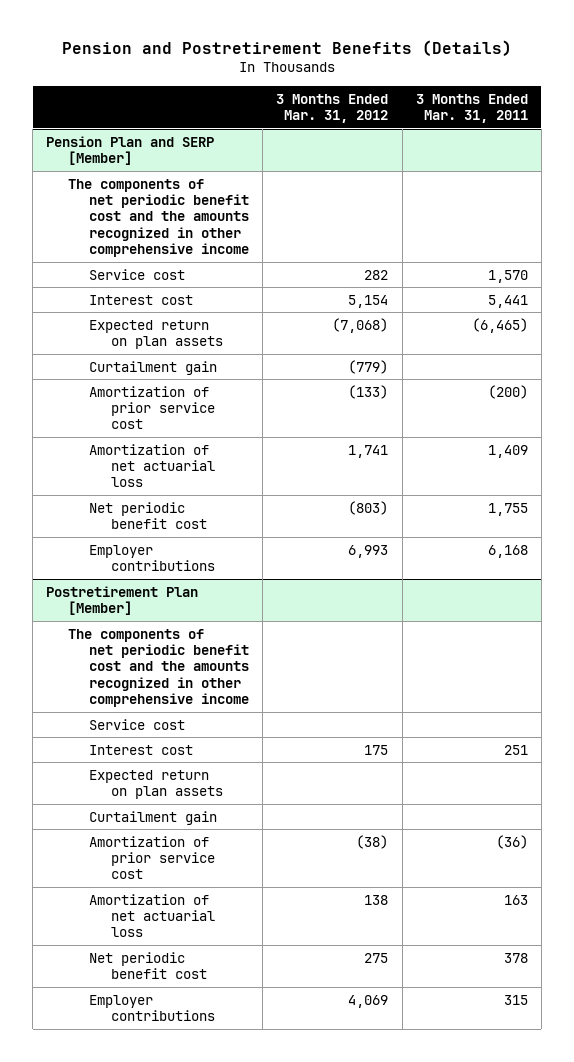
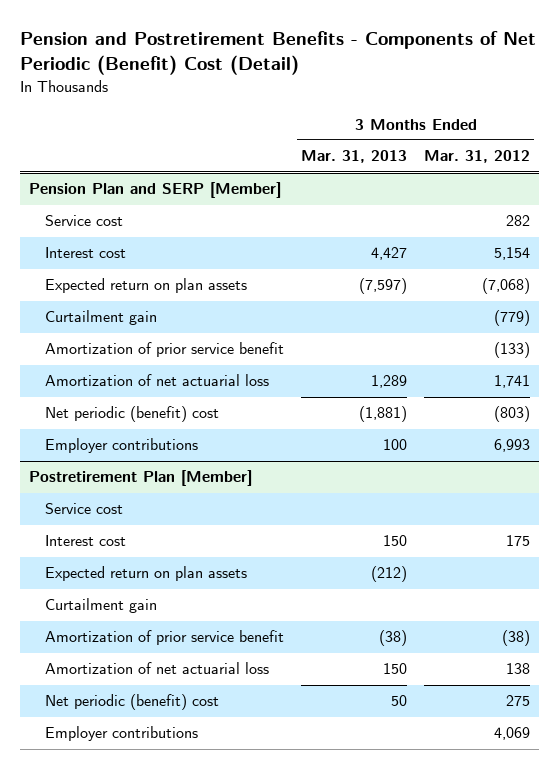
- Pension and Postretirement Benefits (Details)
+ Pension and Postretirement Benefits - Components of Net Periodic (Benefit) Cost (Detail)
- | 3 Months Ended Mar. 31, 2012 | 3 Months Ended Mar. 31, 2011
+ | 3 Months Ended Mar. 31, 2013 | 3 Months Ended Mar. 31, 2012
@ Pension Plan and SERP [Member]
- The components of net periodic benefit cost and the amounts recognized in other comprehensive income
- Amortization of prior service cost | (133) | (200)
+ Amortization of prior service benefit | | (133)
- Net periodic benefit cost | (803) | 1,755
+ Net periodic (benefit) cost | (1,881) | (803)
@ Postretirement Plan [Member]
- The components of net periodic benefit cost and the amounts recognized in other comprehensive income
- Amortization of prior service cost | (38) | (36)
+ Amortization of prior service benefit | (38) | (38)
- Net periodic benefit cost | 275 | 378
+ Net periodic (benefit) cost | 50 | 275

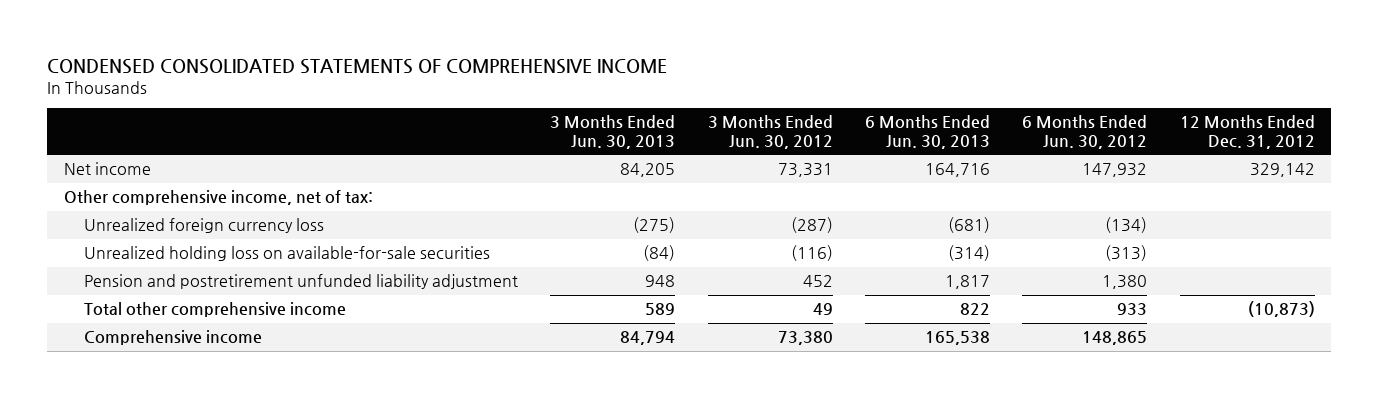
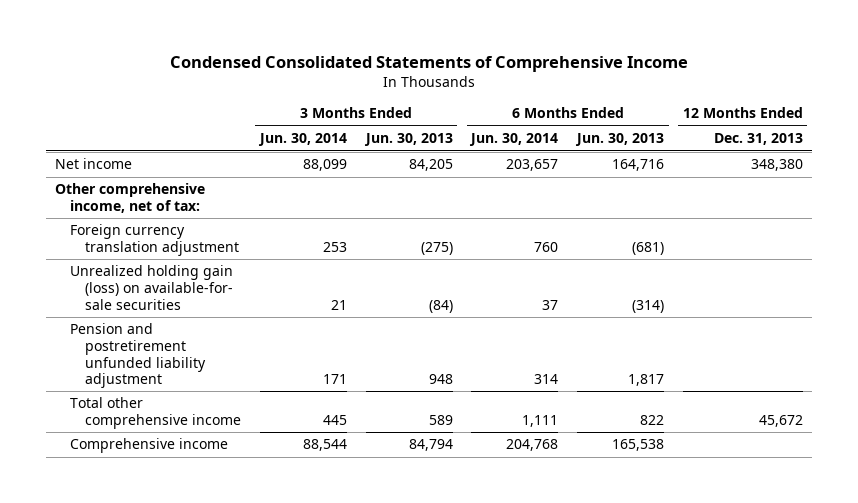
- CONDENSED CONSOLIDATED STATEMENTS OF COMPREHENSIVE INCOME
+ Condensed Consolidated Statements of Comprehensive Income
- | 3 Months Ended Jun. 30, 2013 | 3 Months Ended Jun. 30, 2012 | 6 Months Ended Jun. 30, 2013 | 6 Months Ended Jun. 30, 2012 | 12 Months Ended Dec. 31, 2012
+ | 3 Months Ended Jun. 30, 2014 | 3 Months Ended Jun. 30, 2013 | 6 Months Ended Jun. 30, 2014 | 6 Months Ended Jun. 30, 2013 | 12 Months Ended Dec. 31, 2013
- Unrealized foreign currency loss | (275) | (287) | (681) | (134) |
- Unrealized holding loss on available-for-sale securities | (84) | (116) | (314) | (313) |
+ Foreign currency translation adjustment | 253 | (275) | 760 | (681) |
+ Unrealized holding gain (loss) on available-for- sale securities | 21 | (84) | 37 | (314) |

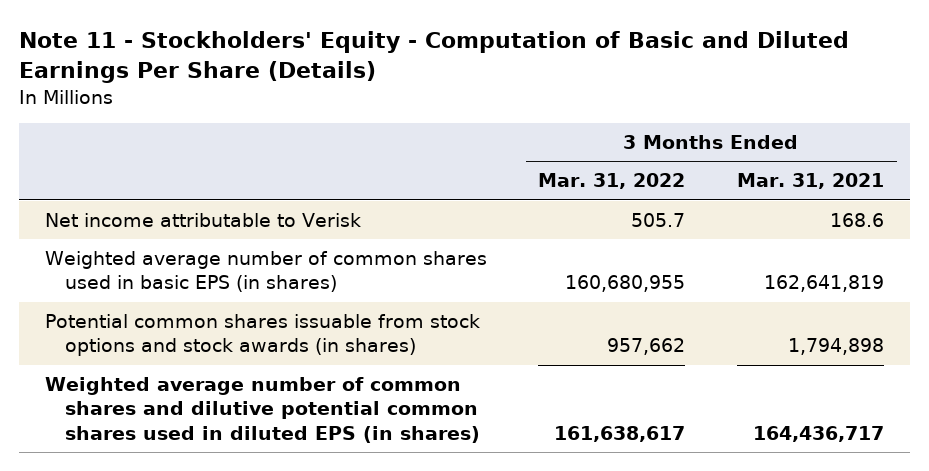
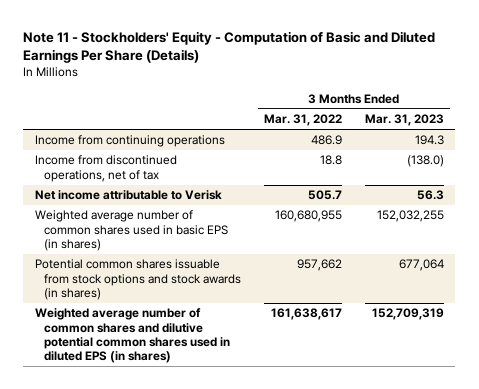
- | 3 Months Ended Mar. 31, 2022 | 3 Months Ended Mar. 31, 2021
+ | 3 Months Ended Mar. 31, 2022 | 3 Months Ended Mar. 31, 2023
+ Income from continuing operations | 486.9 | 194.3
+ Income from discontinued operations, net of tax | 18.8 | (138.0)

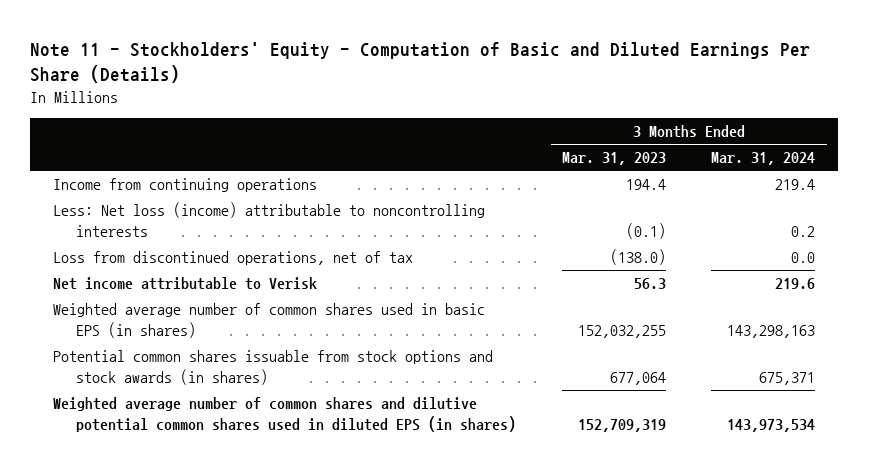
- | 3 Months Ended Mar. 31, 2022 | 3 Months Ended Mar. 31, 2023
+ | 3 Months Ended Mar. 31, 2023 | 3 Months Ended Mar. 31, 2024
- Income from continuing operations | 486.9 | 194.3
- Income from discontinued operations, net of tax | 18.8 | (138.0)
+ Income from continuing operations | 194.4 | 219.4
+ Less: Net loss (income) attributable to noncontrolling interests | (0.1) | 0.2
+ Loss from discontinued operations, net of tax | (138.0) | 0.0

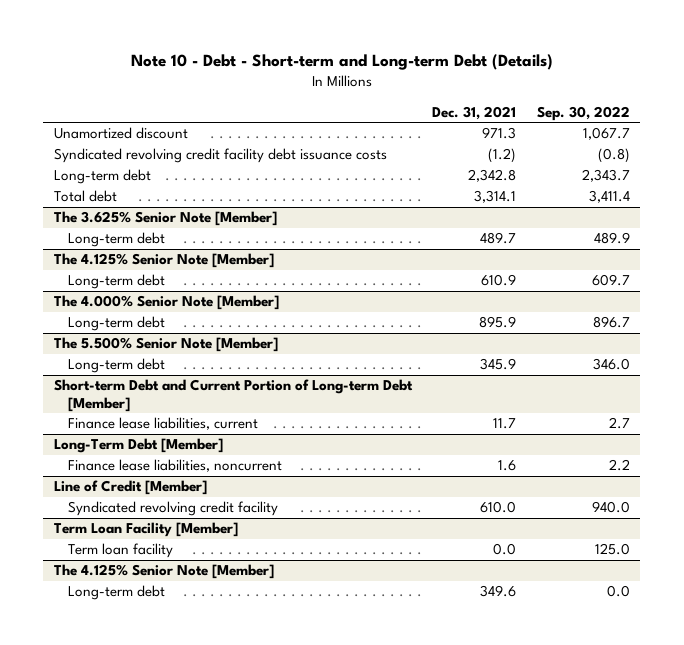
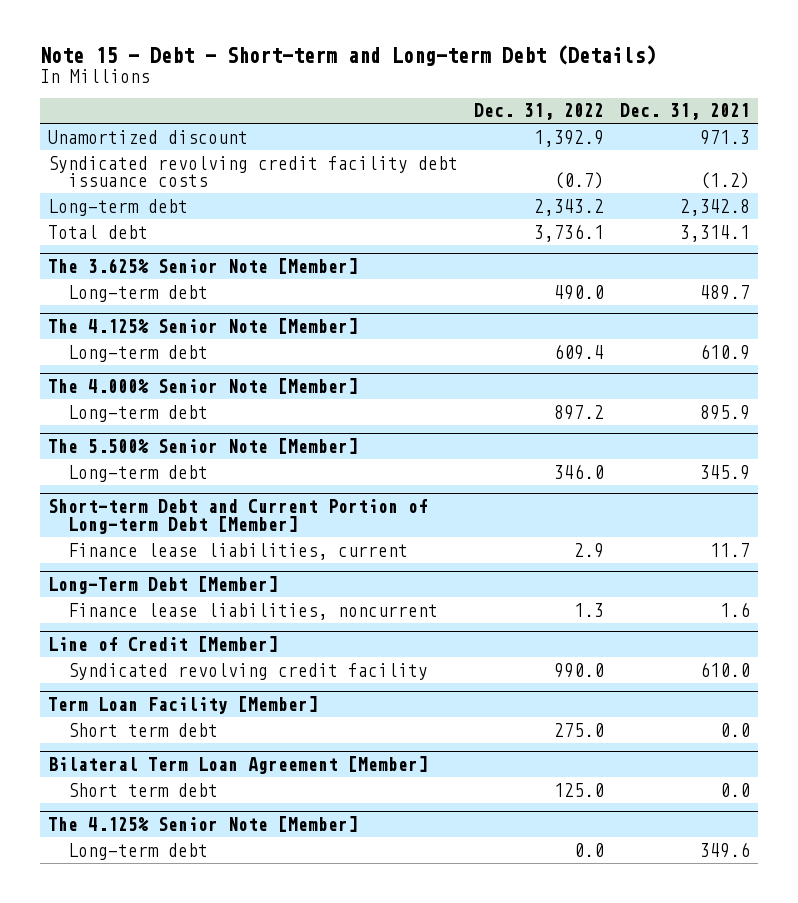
- Note 10 - Debt - Short-term and Long-term Debt (Details)
+ Note 15 - Debt - Short-term and Long-term Debt (Details)
- | Dec. 31, 2021 | Sep. 30, 2022
+ | Dec. 31, 2022 | Dec. 31, 2021
@ Term Loan Facility [Member]
- Term loan facility | 0.0 | 125.0
+ Short term debt | 275.0 | 0.0
+ Bilateral Term Loan Agreement [Member]
+ Short term debt | 125.0 | 0.0

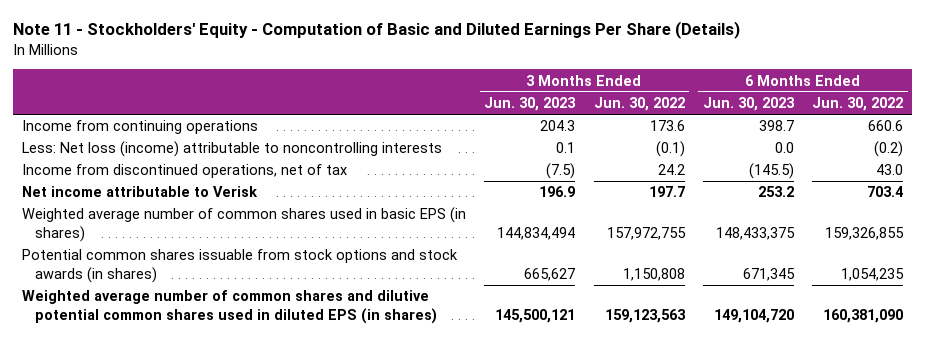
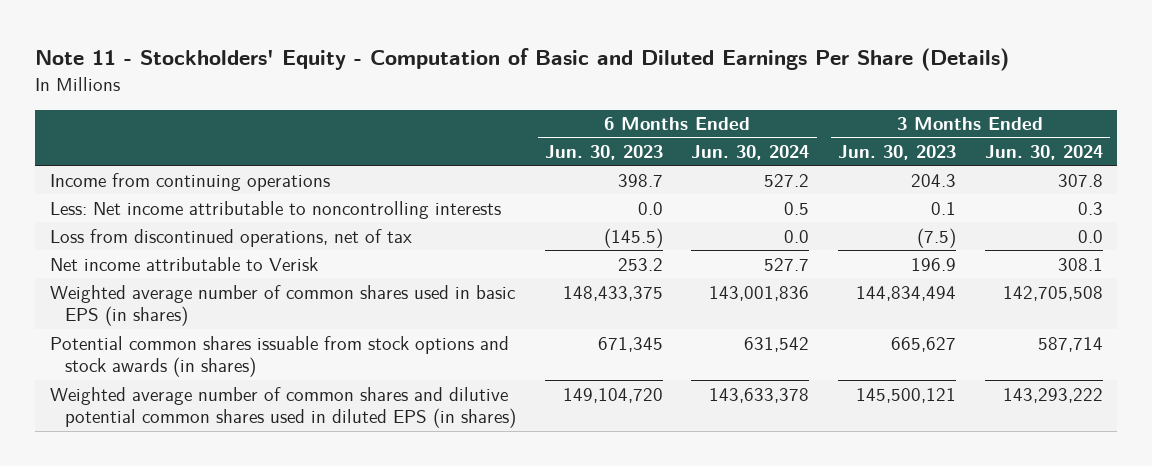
- | 3 Months Ended Jun. 30, 2023 | 3 Months Ended Jun. 30, 2022 | 6 Months Ended Jun. 30, 2023 | 6 Months Ended Jun. 30, 2022
+ | 6 Months Ended Jun. 30, 2023 | 6 Months Ended Jun. 30, 2024 | 3 Months Ended Jun. 30, 2023 | 3 Months Ended Jun. 30, 2024
- Less: Net loss (income) attributable to noncontrolling interests | 0.1 | (0.1) | 0.0 | (0.2)
- Income from discontinued operations, net of tax | (7.5) | 24.2 | (145.5) | 43.0
+ Less: Net income attributable to noncontrolling interests | 0.0 | 0.5 | 0.1 | 0.3
+ Loss from discontinued operations, net of tax | (145.5) | 0.0 | (7.5) | 0.0

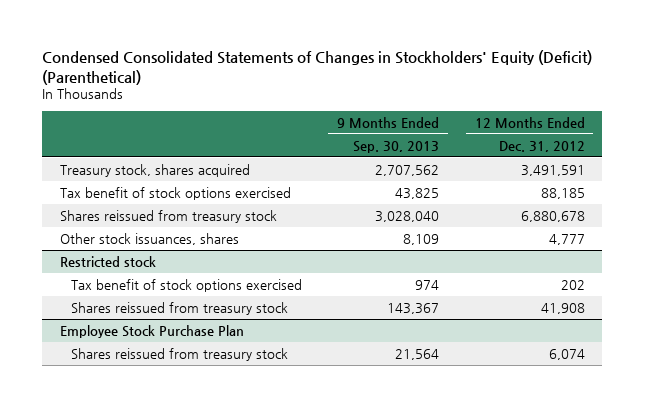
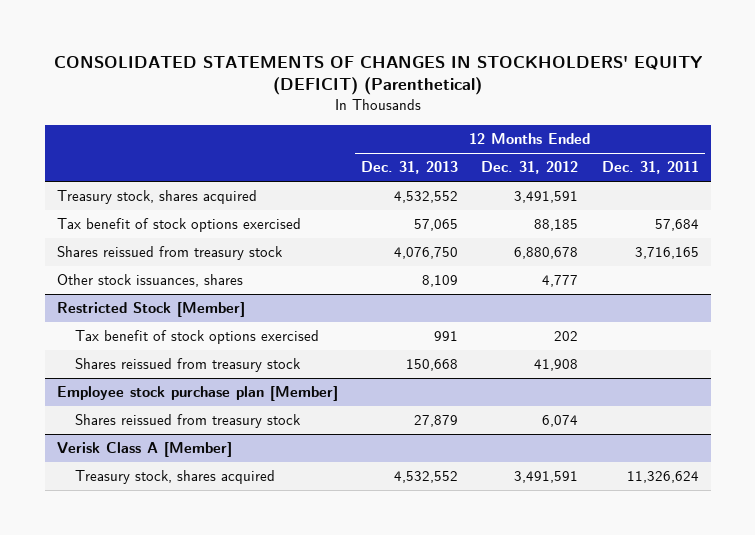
- Condensed Consolidated Statements of Changes in Stockholders' Equity (Deficit) (Parenthetical)
+ CONSOLIDATED STATEMENTS OF CHANGES IN STOCKHOLDERS' EQUITY (DEFICIT) (Parenthetical)
- | 9 Months Ended Sep. 30, 2013 | 12 Months Ended Dec. 31, 2012
+ | 12 Months Ended Dec. 31, 2013 | 12 Months Ended Dec. 31, 2012 | 12 Months Ended Dec. 31, 2011
- Restricted stock
+ Restricted Stock [Member]
- Employee Stock Purchase Plan
+ Employee stock purchase plan [Member]
+ Verisk Class A [Member]
+ Treasury stock, shares acquired | 4,532,552 | 3,491,591 | 11,326,624

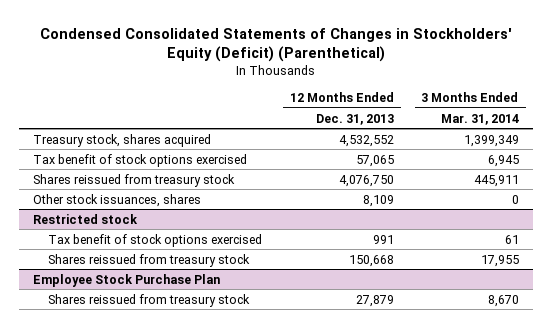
- CONSOLIDATED STATEMENTS OF CHANGES IN STOCKHOLDERS' EQUITY (DEFICIT) (Parenthetical)
+ Condensed Consolidated Statements of Changes in Stockholders' Equity (Deficit) (Parenthetical)
- | 12 Months Ended Dec. 31, 2013 | 12 Months Ended Dec. 31, 2012 | 12 Months Ended Dec. 31, 2011
+ | 12 Months Ended Dec. 31, 2013 | 3 Months Ended Mar. 31, 2014
- Restricted Stock [Member]
+ Restricted stock
- Employee stock purchase plan [Member]
+ Employee Stock Purchase Plan
- Verisk Class A [Member]
- Treasury stock, shares acquired | 4,532,552 | 3,491,591 | 11,326,624

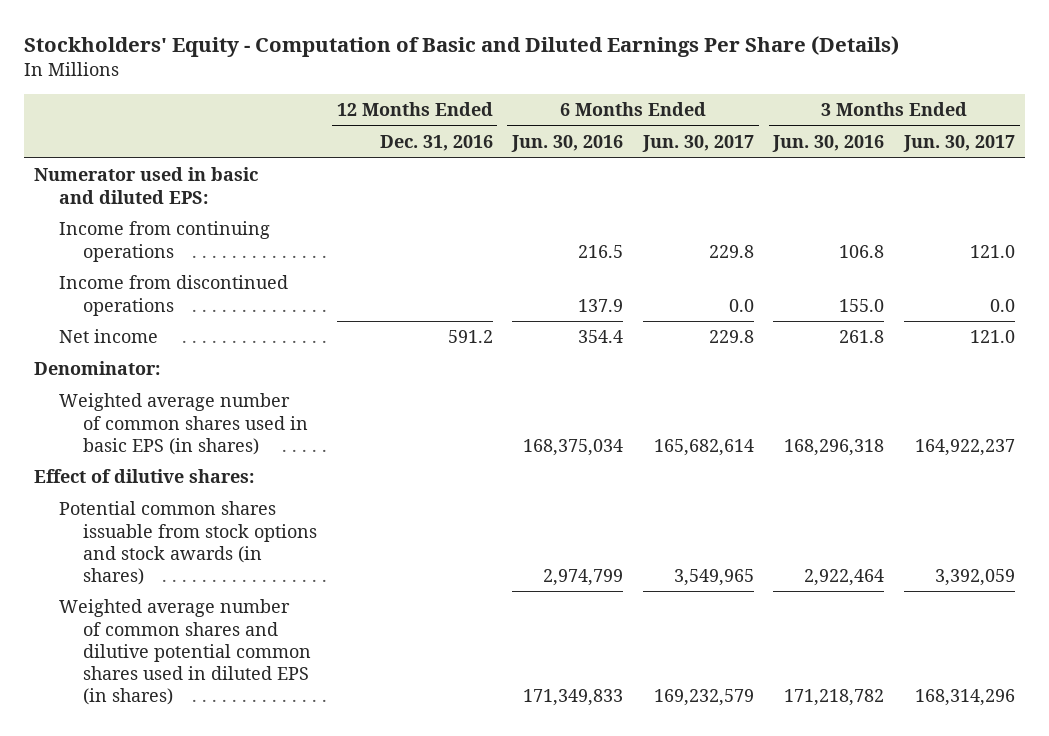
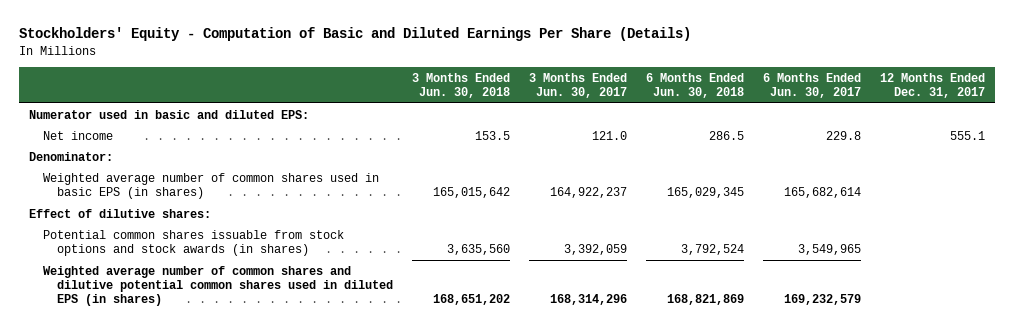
- | 12 Months Ended Dec. 31, 2016 | 6 Months Ended Jun. 30, 2016 | 6 Months Ended Jun. 30, 2017 | 3 Months Ended Jun. 30, 2016 | 3 Months Ended Jun. 30, 2017
+ | 3 Months Ended Jun. 30, 2018 | 3 Months Ended Jun. 30, 2017 | 6 Months Ended Jun. 30, 2018 | 6 Months Ended Jun. 30, 2017 | 12 Months Ended Dec. 31, 2017
- Income from continuing operations | | 216.5 | 229.8 | 106.8 | 121.0
- Income from discontinued operations | | 137.9 | 0.0 | 155.0 | 0.0

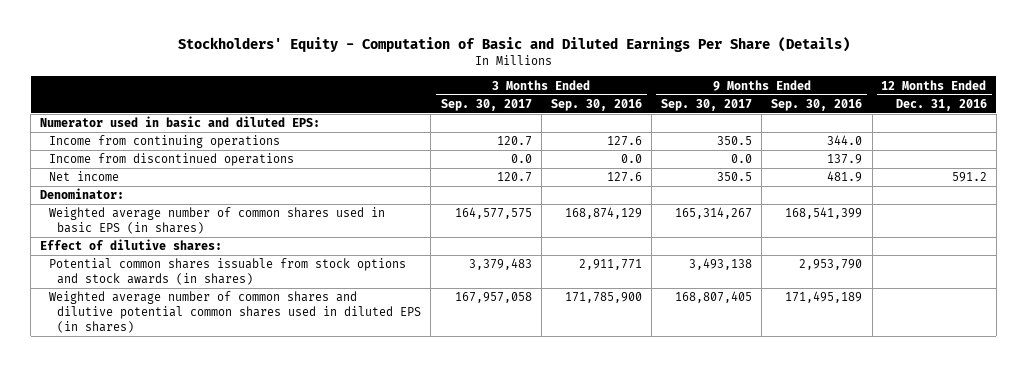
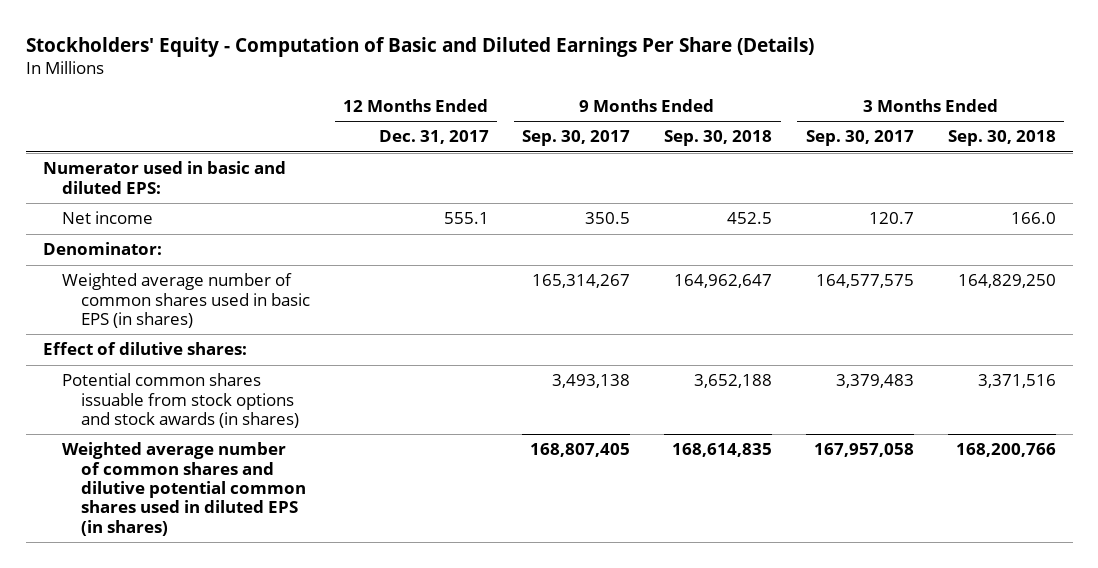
- | 3 Months Ended Sep. 30, 2017 | 3 Months Ended Sep. 30, 2016 | 9 Months Ended Sep. 30, 2017 | 9 Months Ended Sep. 30, 2016 | 12 Months Ended Dec. 31, 2016
+ | 12 Months Ended Dec. 31, 2017 | 9 Months Ended Sep. 30, 2017 | 9 Months Ended Sep. 30, 2018 | 3 Months Ended Sep. 30, 2017 | 3 Months Ended Sep. 30, 2018
- Income from continuing operations | 120.7 | 127.6 | 350.5 | 344.0 |
- Income from discontinued operations | 0.0 | 0.0 | 0.0 | 137.9 |

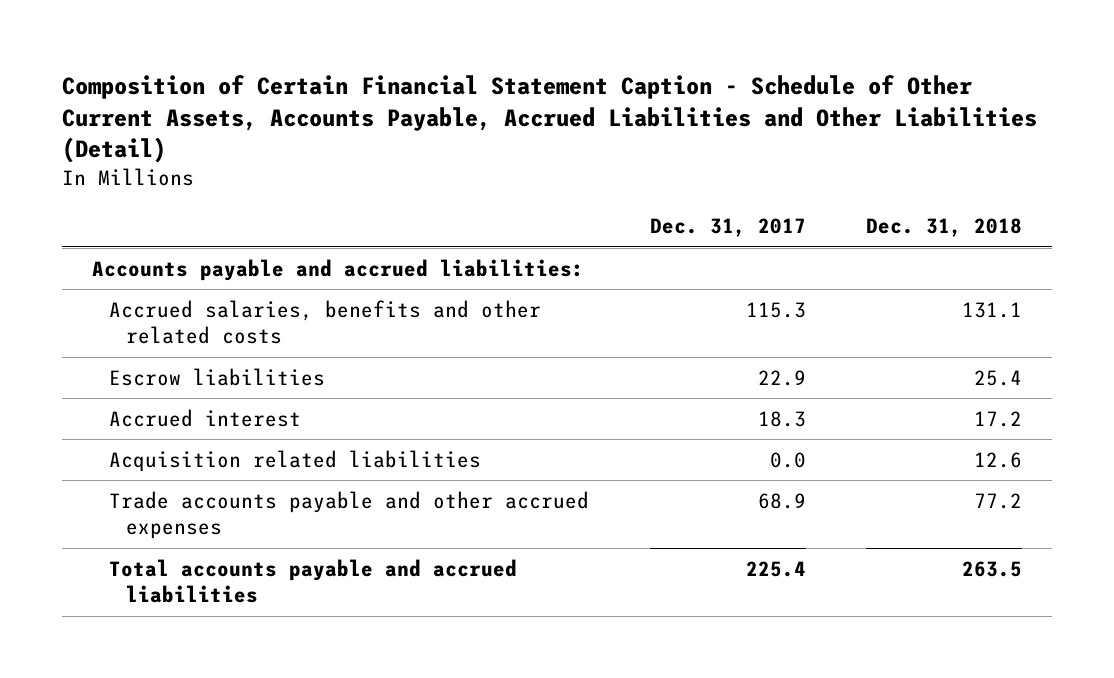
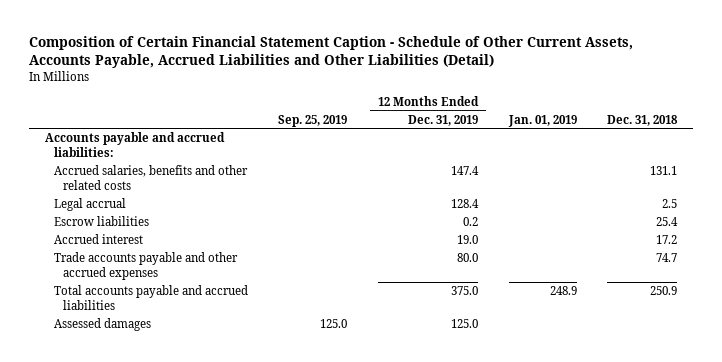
- | Dec. 31, 2017 | Dec. 31, 2018
+ | Sep. 25, 2019 | 12 Months Ended Dec. 31, 2019 | Jan. 01, 2019 | Dec. 31, 2018
+ Legal accrual | | 128.4 | | 2.5
- Acquisition related liabilities | 0.0 | 12.6
- Trade accounts payable and other accrued expenses | 68.9 | 77.2
- Total accounts payable and accrued liabilities | 225.4 | 263.5
+ Trade accounts payable and other accrued expenses | | 80.0 | | 74.7
+ Total accounts payable and accrued liabilities | | 375.0 | 248.9 | 250.9
+ Assessed damages | 125.0 | 125.0 | |

